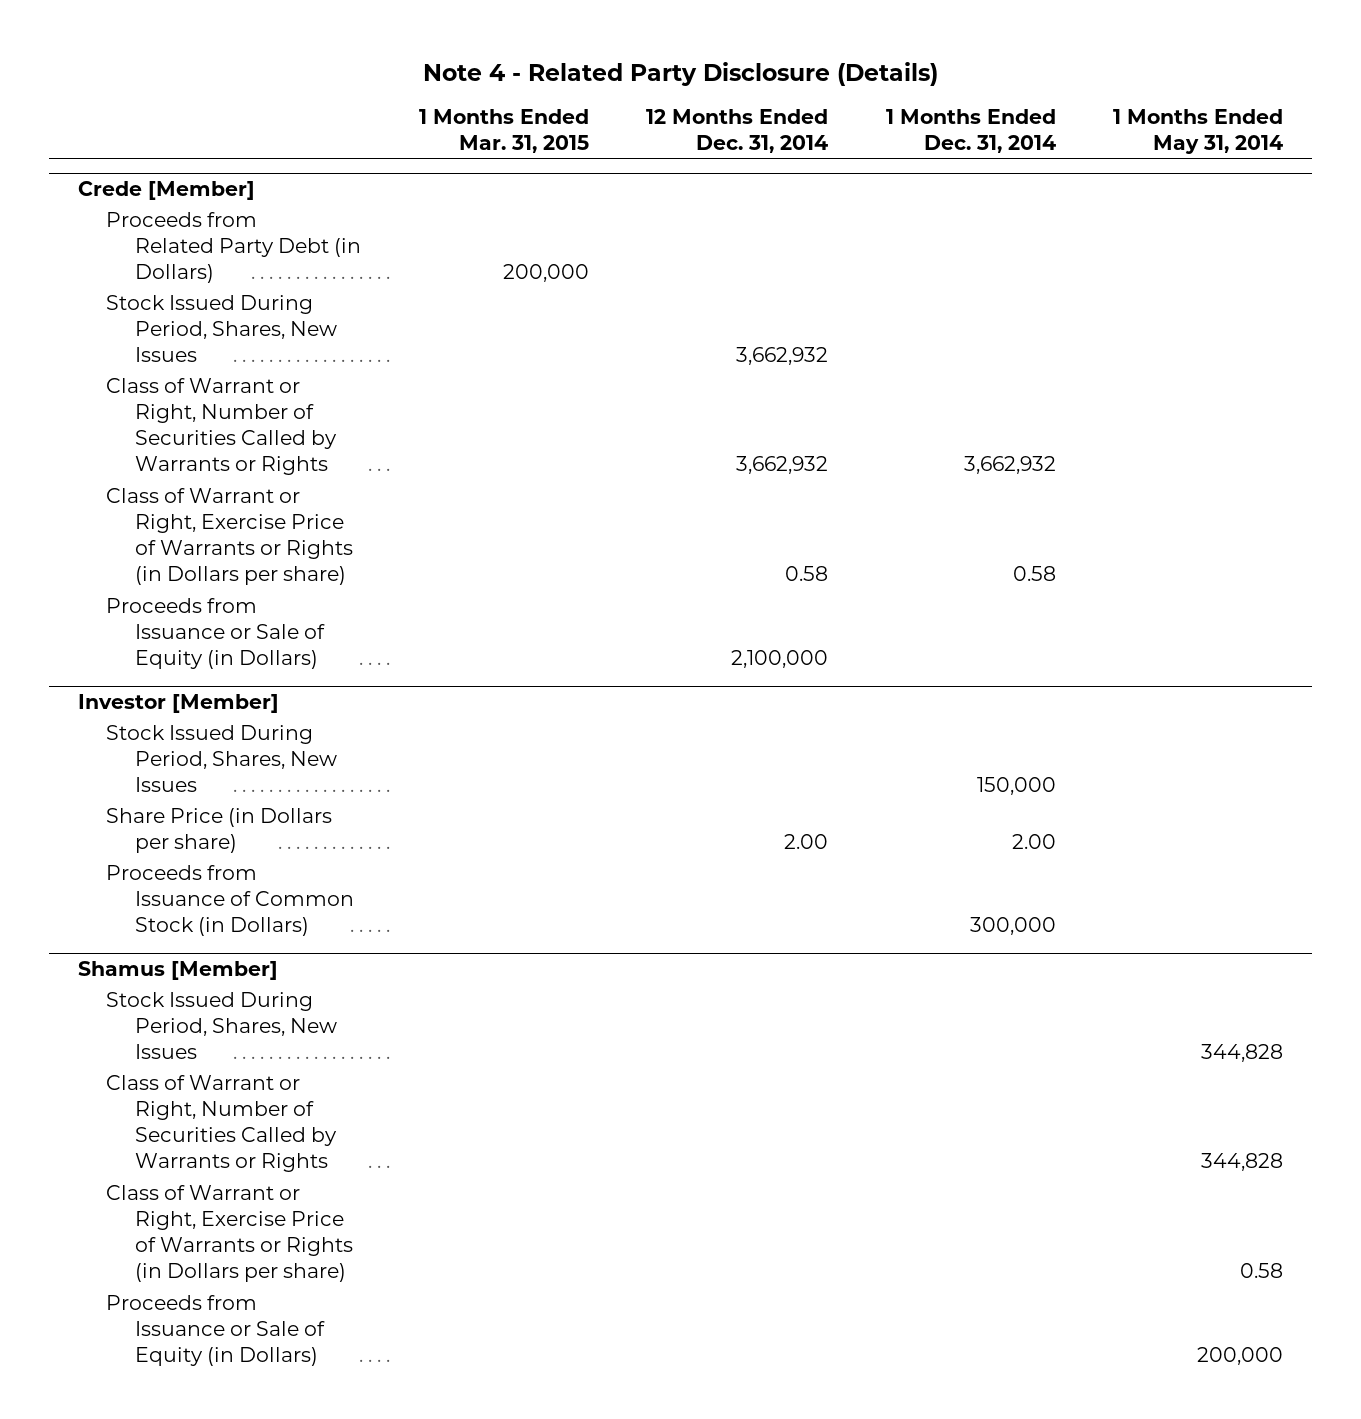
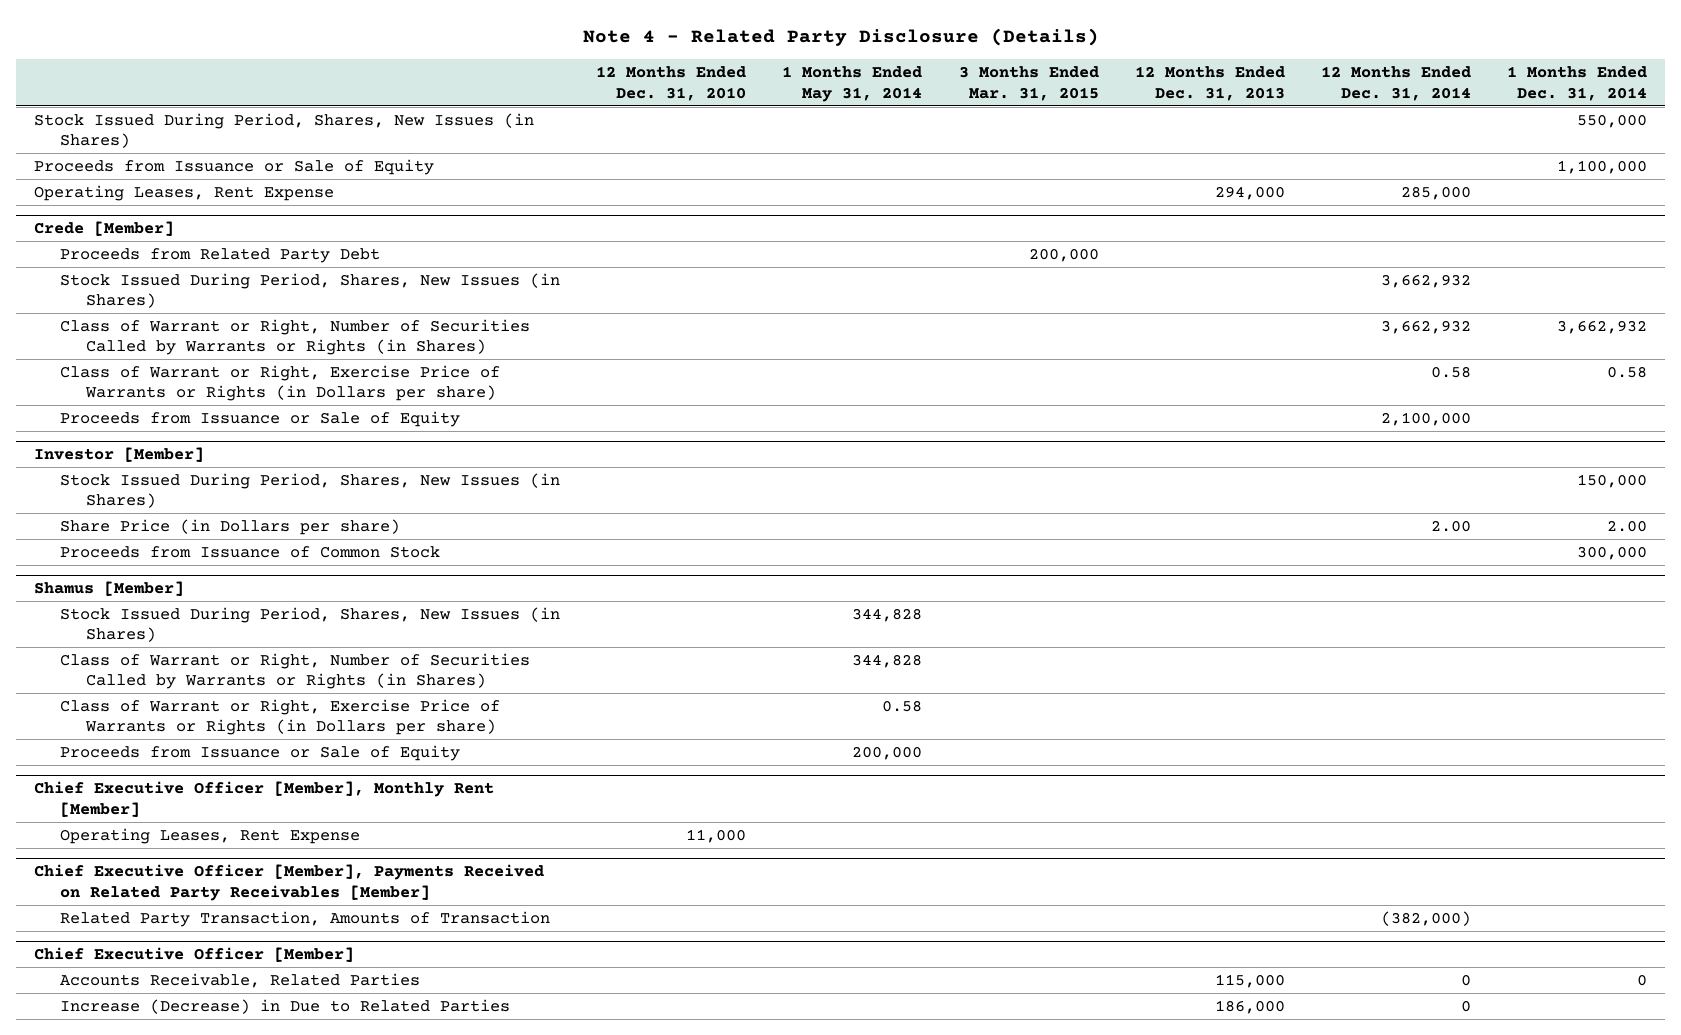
- | 1 Months Ended Mar. 31, 2015 | 12 Months Ended Dec. 31, 2014 | 1 Months Ended Dec. 31, 2014 | 1 Months Ended May 31, 2014
+ | 12 Months Ended Dec. 31, 2010 | 1 Months Ended May 31, 2014 | 3 Months Ended Mar. 31, 2015 | 12 Months Ended Dec. 31, 2013 | 12 Months Ended Dec. 31, 2014 | 1 Months Ended Dec. 31, 2014
+ Stock Issued During Period, Shares, New Issues (in Shares) | | | | | | 550,000
+ Proceeds from Issuance or Sale of Equity | | | | | | 1,100,000
+ Operating Leases, Rent Expense | | | | 294,000 | 285,000 |
@ Crede [Member]
- Proceeds from Related Party Debt (in Dollars) | 200,000 | | |
- Stock Issued During Period, Shares, New Issues | | 3,662,932 | |
- Class of Warrant or Right, Number of Securities Called by Warrants or Rights | | 3,662,932 | 3,662,932 |
+ Proceeds from Related Party Debt | | | 200,000 | | |
+ Stock Issued During Period, Shares, New Issues (in Shares) | | | | | 3,662,932 |
+ Class of Warrant or Right, Number of Securities Called by Warrants or Rights (in Shares) | | | | | 3,662,932 | 3,662,932
- Proceeds from Issuance or Sale of Equity (in Dollars) | | 2,100,000 | |
+ Proceeds from Issuance or Sale of Equity | | | | | 2,100,000 |
@ Investor [Member]
- Stock Issued During Period, Shares, New Issues | | | 150,000 |
+ Stock Issued During Period, Shares, New Issues (in Shares) | | | | | | 150,000
- Proceeds from Issuance of Common Stock (in Dollars) | | | 300,000 |
+ Proceeds from Issuance of Common Stock | | | | | | 300,000
@ Shamus [Member]
- Stock Issued During Period, Shares, New Issues | | | | 344,828
- Class of Warrant or Right, Number of Securities Called by Warrants or Rights | | | | 344,828
+ Stock Issued During Period, Shares, New Issues (in Shares) | | 344,828 | | | |
+ Class of Warrant or Right, Number of Securities Called by Warrants or Rights (in Shares) | | 344,828 | | | |
- Proceeds from Issuance or Sale of Equity (in Dollars) | | | | 200,000
+ Proceeds from Issuance or Sale of Equity | | 200,000 | | | |
+ Chief Executive Officer [Member], Monthly Rent [Member]
+ Operating Leases, Rent Expense | 11,000 | | | | |
+ Chief Executive Officer [Member], Payments Received on Related Party Receivables [Member]
+ Related Party Transaction, Amounts of Transaction | | | | | (382,000) |
+ Chief Executive Officer [Member]
+ Accounts Receivable, Related Parties | | | | 115,000 | 0 | 0
+ Increase (Decrease) in Due to Related Parties | | | | 186,000 | 0 |

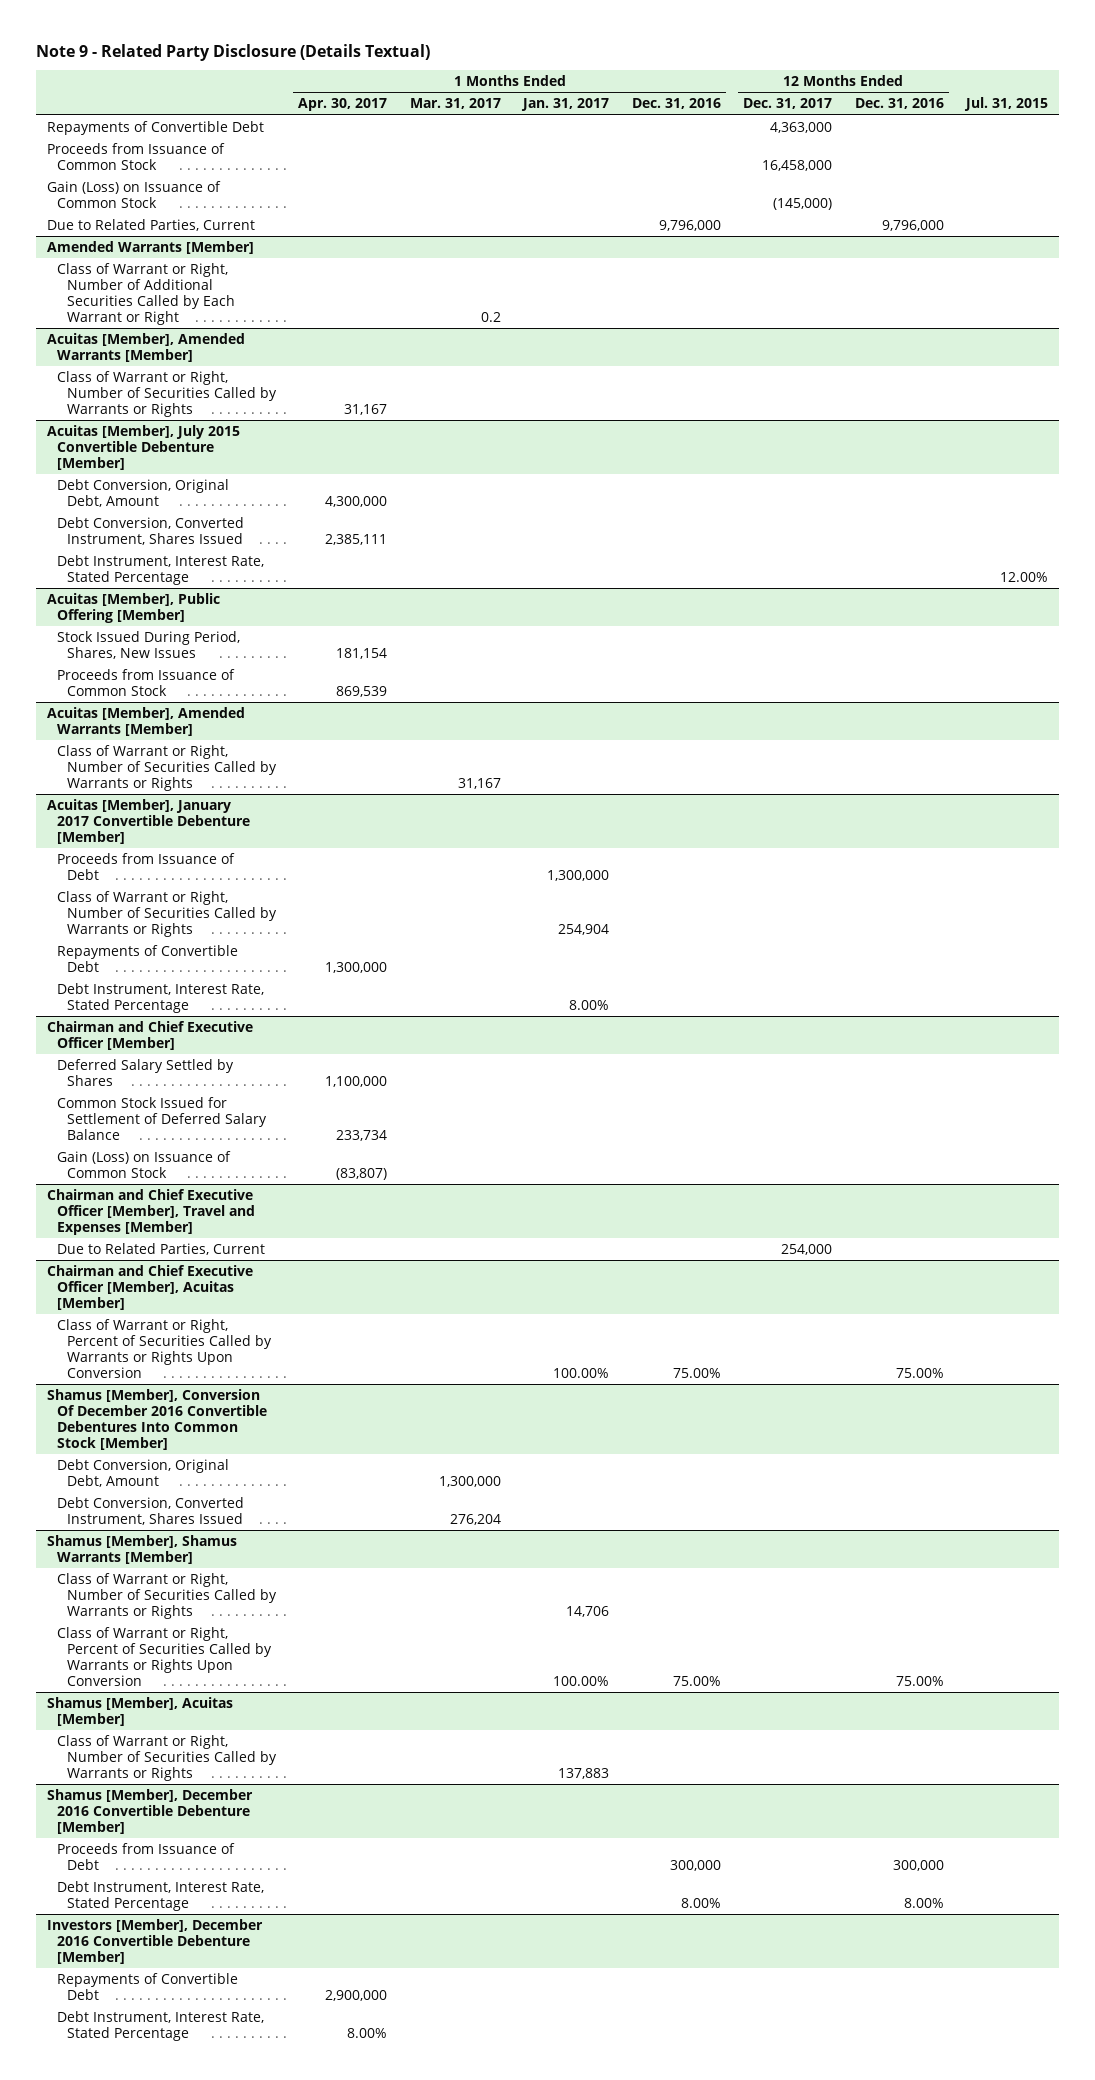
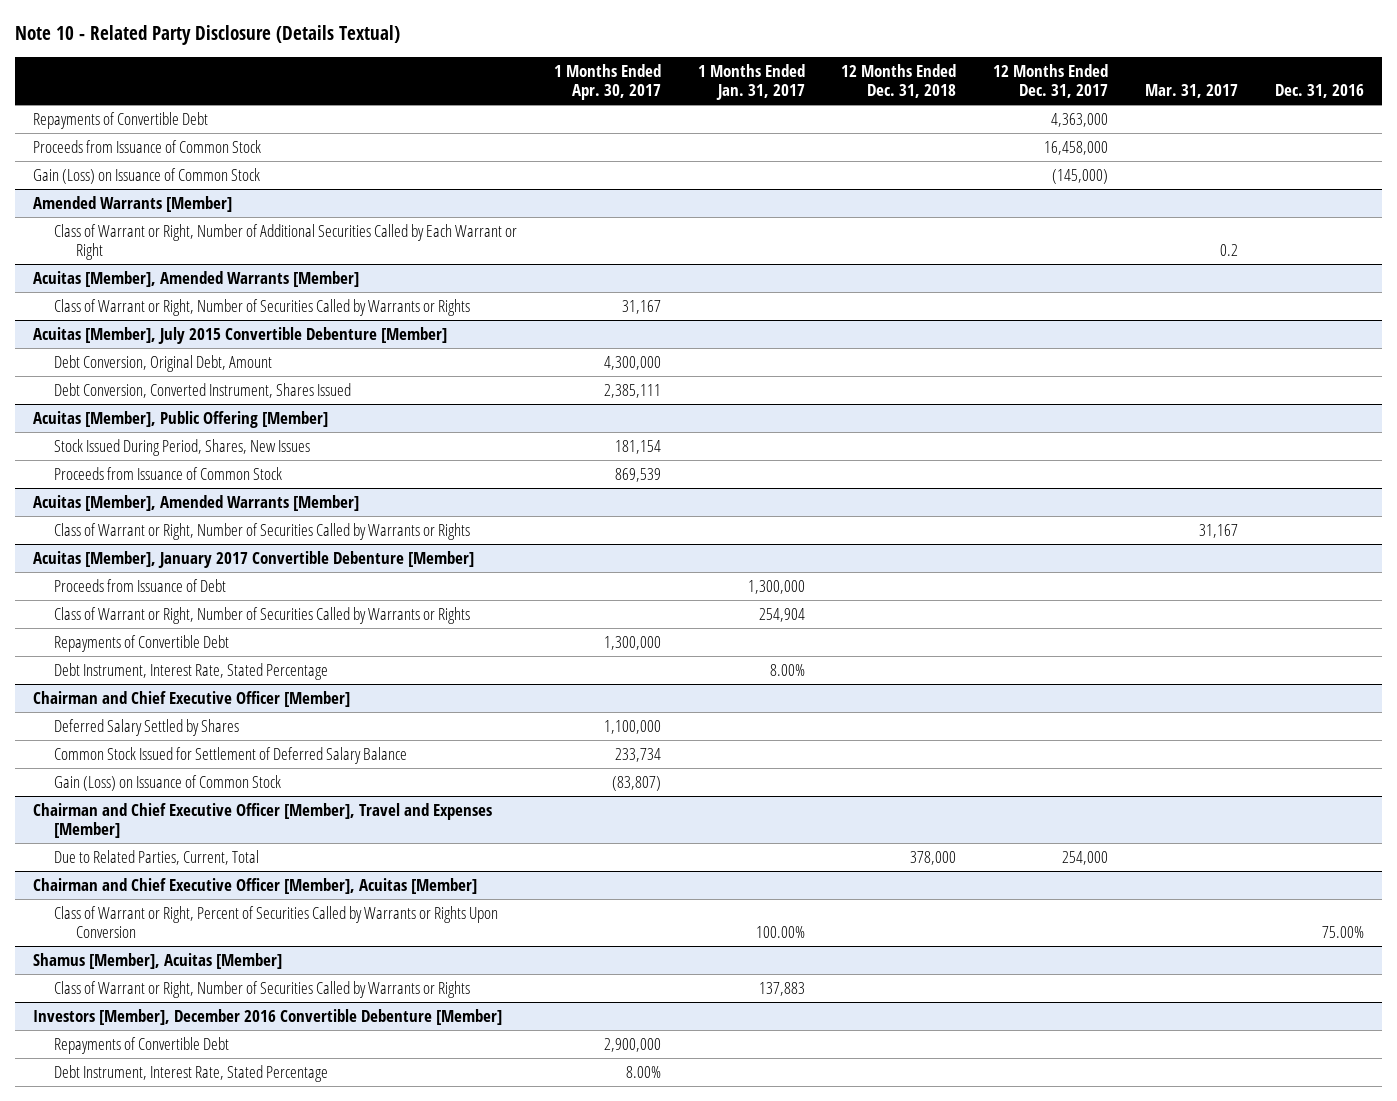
- Note 9 - Related Party Disclosure (Details Textual)
+ Note 10 - Related Party Disclosure (Details Textual)
- | 1 Months Ended Apr. 30, 2017 | 1 Months Ended Mar. 31, 2017 | 1 Months Ended Jan. 31, 2017 | 1 Months Ended Dec. 31, 2016 | 12 Months Ended Dec. 31, 2017 | 12 Months Ended Dec. 31, 2016 | Jul. 31, 2015
+ | 1 Months Ended Apr. 30, 2017 | 1 Months Ended Jan. 31, 2017 | 12 Months Ended Dec. 31, 2018 | 12 Months Ended Dec. 31, 2017 | Mar. 31, 2017 | Dec. 31, 2016
- Due to Related Parties, Current | | | | 9,796,000 | | 9,796,000 |
@ Acuitas [Member], July 2015 Convertible Debenture [Member]
- Debt Instrument, Interest Rate, Stated Percentage | | | | | | | 12.00%
@ Chairman and Chief Executive Officer [Member], Travel and Expenses [Member]
- Due to Related Parties, Current | | | | | 254,000 | |
+ Due to Related Parties, Current, Total | | | 378,000 | 254,000 | |
- Shamus [Member], Conversion Of December 2016 Convertible Debentures Into Common Stock [Member]
- Debt Conversion, Original Debt, Amount | | 1,300,000 | | | | |
- Debt Conversion, Converted Instrument, Shares Issued | | 276,204 | | | | |
- Shamus [Member], Shamus Warrants [Member]
- Class of Warrant or Right, Number of Securities Called by Warrants or Rights | | | 14,706 | | | |
- Class of Warrant or Right, Percent of Securities Called by Warrants or Rights Upon Conversion | | | 100.00% | 75.00% | | 75.00% |
- Shamus [Member], December 2016 Convertible Debenture [Member]
- Proceeds from Issuance of Debt | | | | 300,000 | | 300,000 |
- Debt Instrument, Interest Rate, Stated Percentage | | | | 8.00% | | 8.00% |

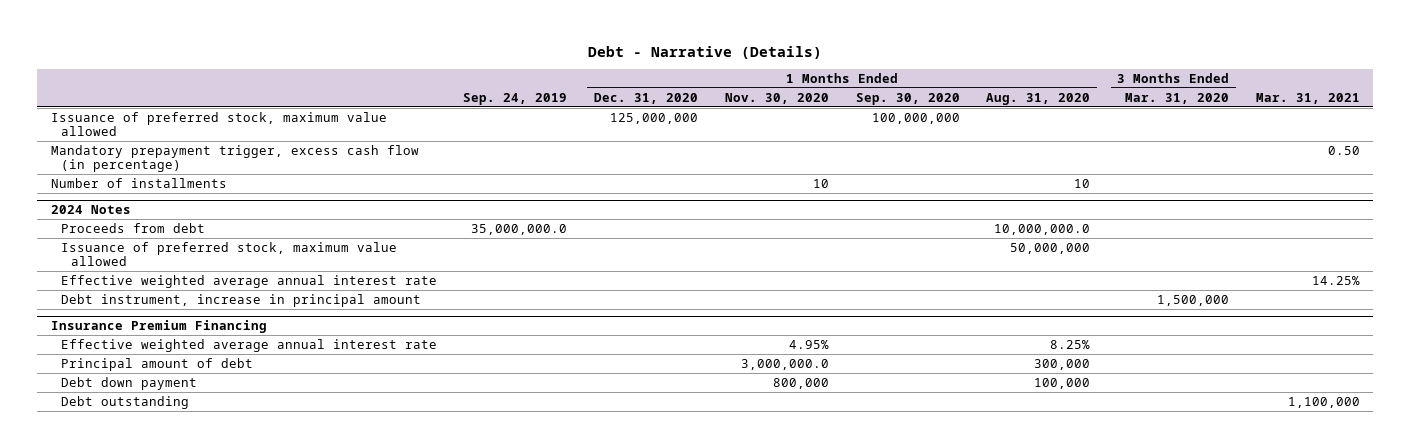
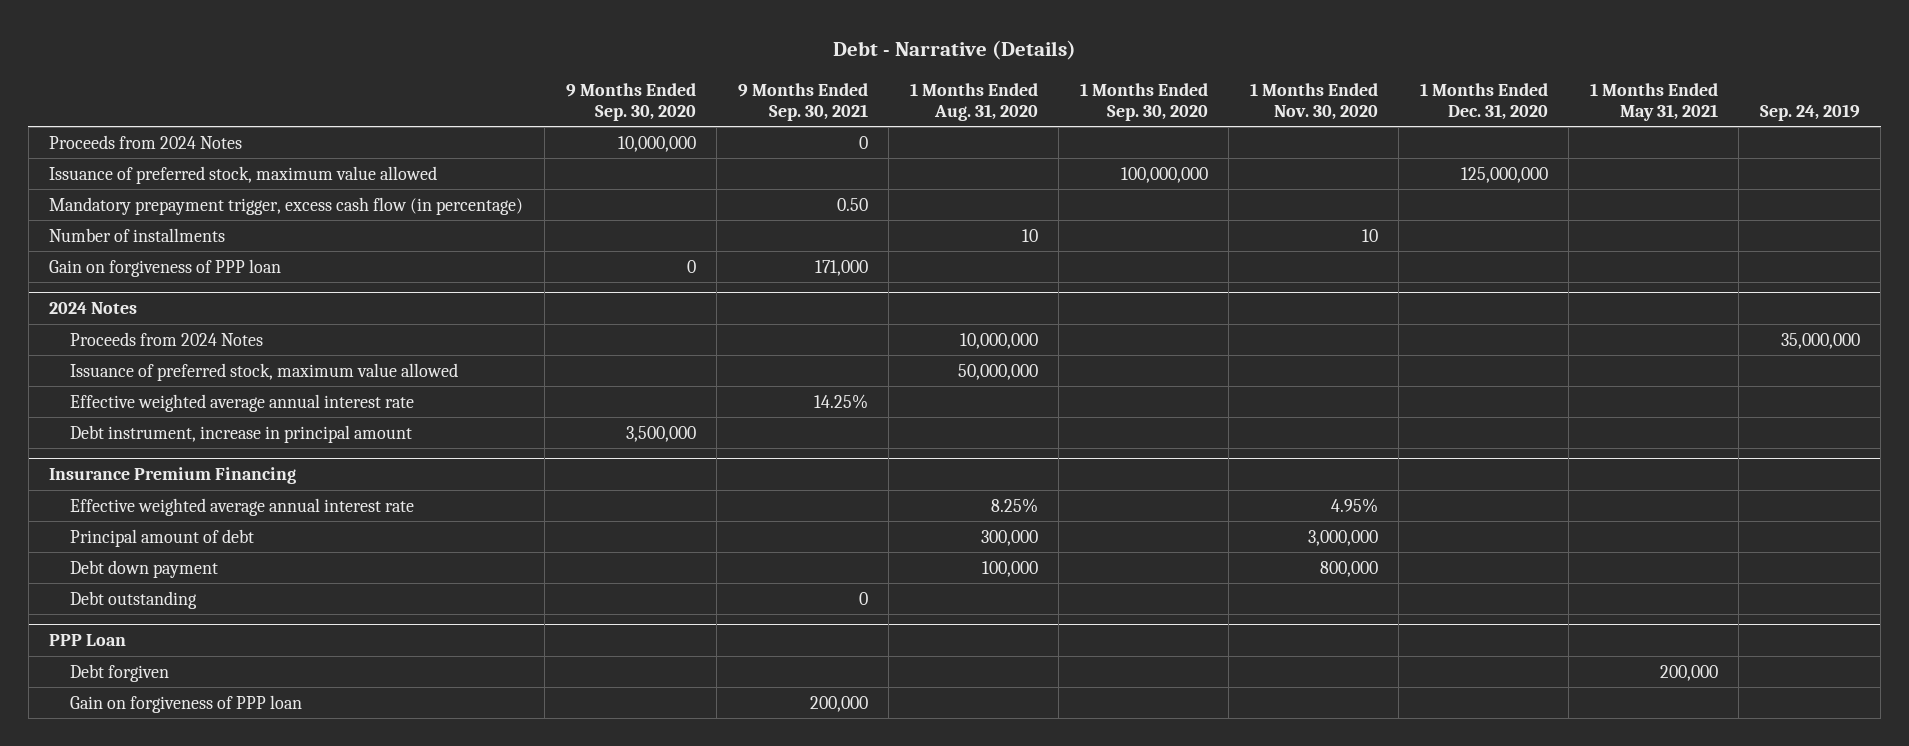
- | Sep. 24, 2019 | 1 Months Ended Dec. 31, 2020 | 1 Months Ended Nov. 30, 2020 | 1 Months Ended Sep. 30, 2020 | 1 Months Ended Aug. 31, 2020 | 3 Months Ended Mar. 31, 2020 | Mar. 31, 2021
+ | 9 Months Ended Sep. 30, 2020 | 9 Months Ended Sep. 30, 2021 | 1 Months Ended Aug. 31, 2020 | 1 Months Ended Sep. 30, 2020 | 1 Months Ended Nov. 30, 2020 | 1 Months Ended Dec. 31, 2020 | 1 Months Ended May 31, 2021 | Sep. 24, 2019
+ Proceeds from 2024 Notes | 10,000,000 | 0 | | | | | |
+ Gain on forgiveness of PPP loan | 0 | 171,000 | | | | | |
@ 2024 Notes
- Proceeds from debt | 35,000,000.0 | | | | 10,000,000.0 | |
+ Proceeds from 2024 Notes | | | 10,000,000 | | | | | 35,000,000
@ Insurance Premium Financing
- Principal amount of debt | | | 3,000,000.0 | | 300,000 | |
+ Principal amount of debt | | | 300,000 | | 3,000,000 | | |
+ PPP Loan
+ Debt forgiven | | | | | | | 200,000 |
+ Gain on forgiveness of PPP loan | | 200,000 | | | | | |

